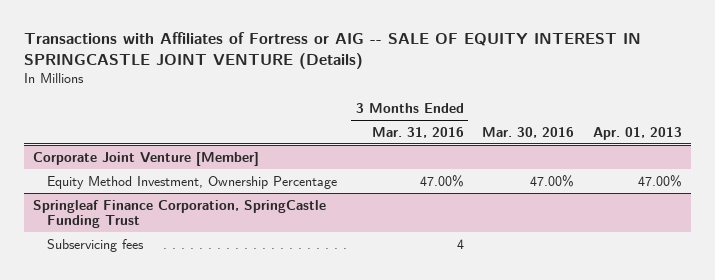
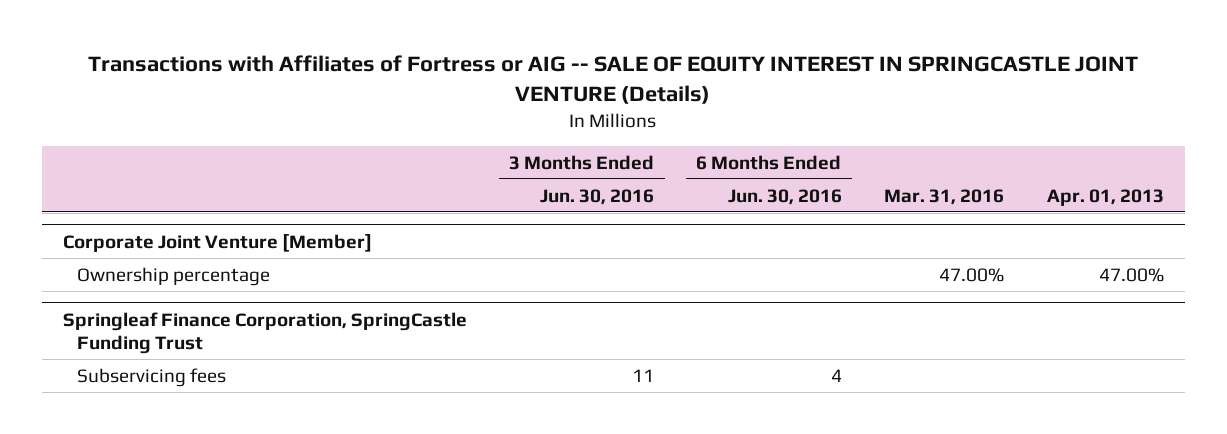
- | 3 Months Ended Mar. 31, 2016 | Mar. 30, 2016 | Apr. 01, 2013
+ | 3 Months Ended Jun. 30, 2016 | 6 Months Ended Jun. 30, 2016 | Mar. 31, 2016 | Apr. 01, 2013
@ Corporate Joint Venture [Member]
- Equity Method Investment, Ownership Percentage | 47.00% | 47.00% | 47.00%
+ Ownership percentage | | | 47.00% | 47.00%

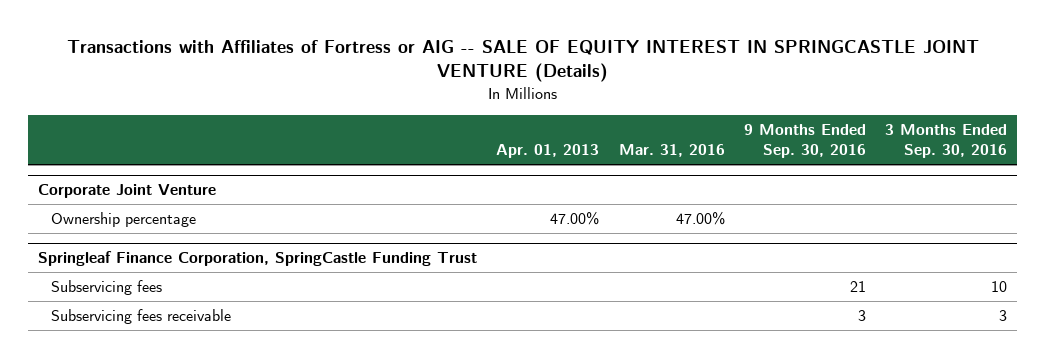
- | 3 Months Ended Jun. 30, 2016 | 6 Months Ended Jun. 30, 2016 | Mar. 31, 2016 | Apr. 01, 2013
+ | Apr. 01, 2013 | Mar. 31, 2016 | 9 Months Ended Sep. 30, 2016 | 3 Months Ended Sep. 30, 2016
- Corporate Joint Venture [Member]
+ Corporate Joint Venture
@ Springleaf Finance Corporation, SpringCastle Funding Trust
+ Subservicing fees receivable | | | 3 | 3

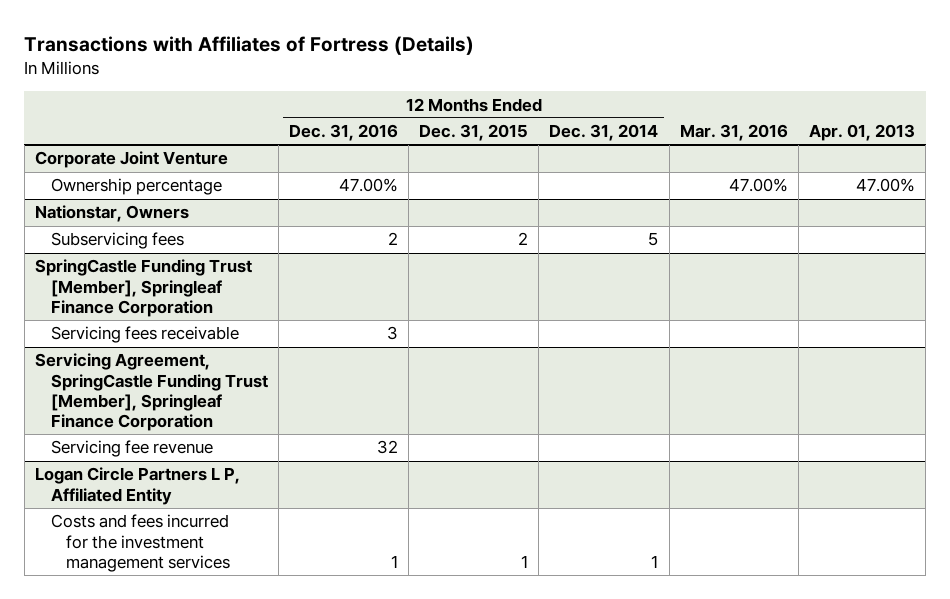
- Transactions with Affiliates of Fortress or AIG -- SALE OF EQUITY INTEREST IN SPRINGCASTLE JOINT VENTURE (Details)
+ Transactions with Affiliates of Fortress (Details)
- | Apr. 01, 2013 | Mar. 31, 2016 | 9 Months Ended Sep. 30, 2016 | 3 Months Ended Sep. 30, 2016
+ | 12 Months Ended Dec. 31, 2016 | 12 Months Ended Dec. 31, 2015 | 12 Months Ended Dec. 31, 2014 | Mar. 31, 2016 | Apr. 01, 2013
- Springleaf Finance Corporation, SpringCastle Funding Trust
- Subservicing fees | | | 21 | 10
- Subservicing fees receivable | | | 3 | 3
+ Nationstar, Owners
+ Subservicing fees | 2 | 2 | 5 | |
+ SpringCastle Funding Trust [Member], Springleaf Finance Corporation
+ Servicing fees receivable | 3 | | | |
+ Servicing Agreement, SpringCastle Funding Trust [Member], Springleaf Finance Corporation
+ Servicing fee revenue | 32 | | | |
+ Logan Circle Partners L P, Affiliated Entity
+ Costs and fees incurred for the investment management services | 1 | 1 | 1 | |

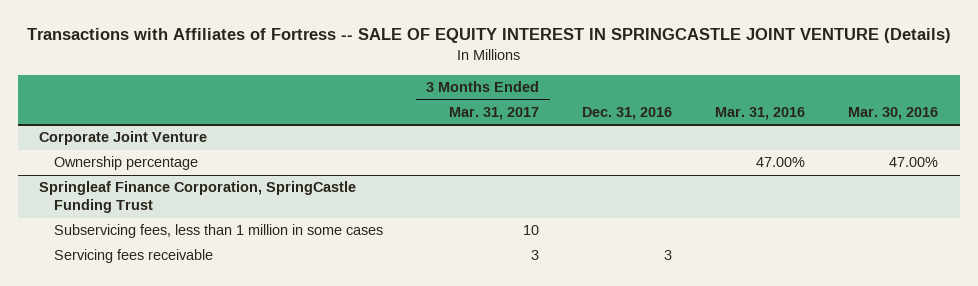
- Transactions with Affiliates of Fortress (Details)
+ Transactions with Affiliates of Fortress -- SALE OF EQUITY INTEREST IN SPRINGCASTLE JOINT VENTURE (Details)
- | 12 Months Ended Dec. 31, 2016 | 12 Months Ended Dec. 31, 2015 | 12 Months Ended Dec. 31, 2014 | Mar. 31, 2016 | Apr. 01, 2013
+ | 3 Months Ended Mar. 31, 2017 | Dec. 31, 2016 | Mar. 31, 2016 | Mar. 30, 2016
- Nationstar, Owners
- Subservicing fees | 2 | 2 | 5 | |
- SpringCastle Funding Trust [Member], Springleaf Finance Corporation
+ Springleaf Finance Corporation, SpringCastle Funding Trust
+ Subservicing fees, less than 1 million in some cases | 10 | | |
- Servicing Agreement, SpringCastle Funding Trust [Member], Springleaf Finance Corporation
- Servicing fee revenue | 32 | | | |
- Logan Circle Partners L P, Affiliated Entity
- Costs and fees incurred for the investment management services | 1 | 1 | 1 | |

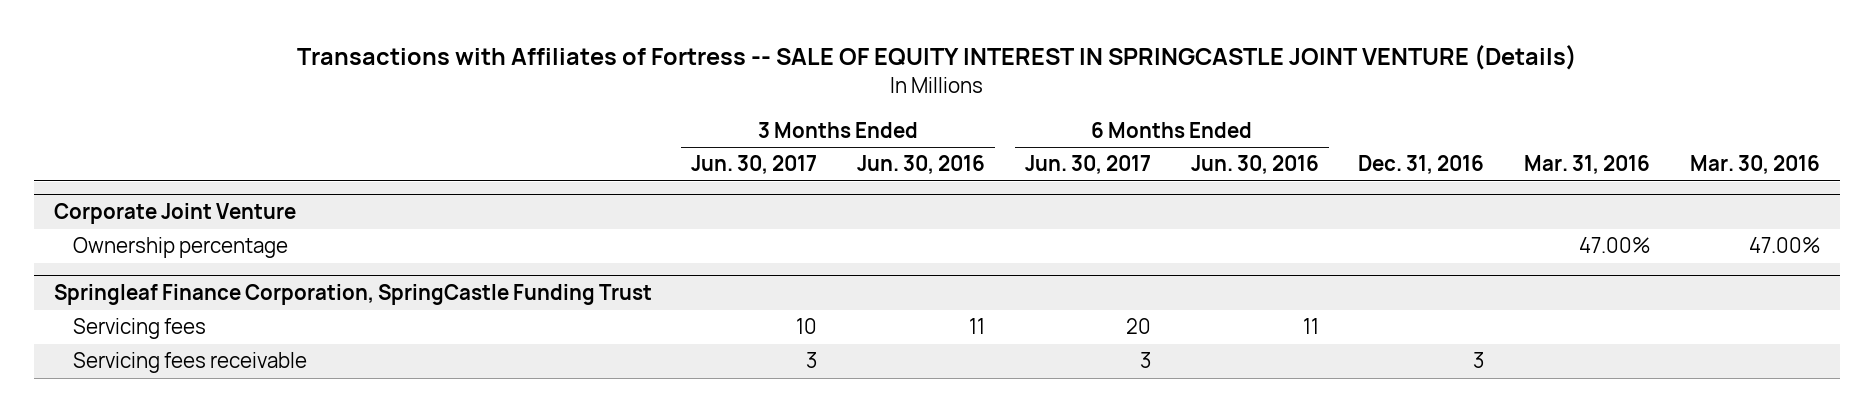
- | 3 Months Ended Mar. 31, 2017 | Dec. 31, 2016 | Mar. 31, 2016 | Mar. 30, 2016
+ | 3 Months Ended Jun. 30, 2017 | 3 Months Ended Jun. 30, 2016 | 6 Months Ended Jun. 30, 2017 | 6 Months Ended Jun. 30, 2016 | Dec. 31, 2016 | Mar. 31, 2016 | Mar. 30, 2016
@ Springleaf Finance Corporation, SpringCastle Funding Trust
- Subservicing fees, less than 1 million in some cases | 10 | | |
+ Servicing fees | 10 | 11 | 20 | 11 | | |

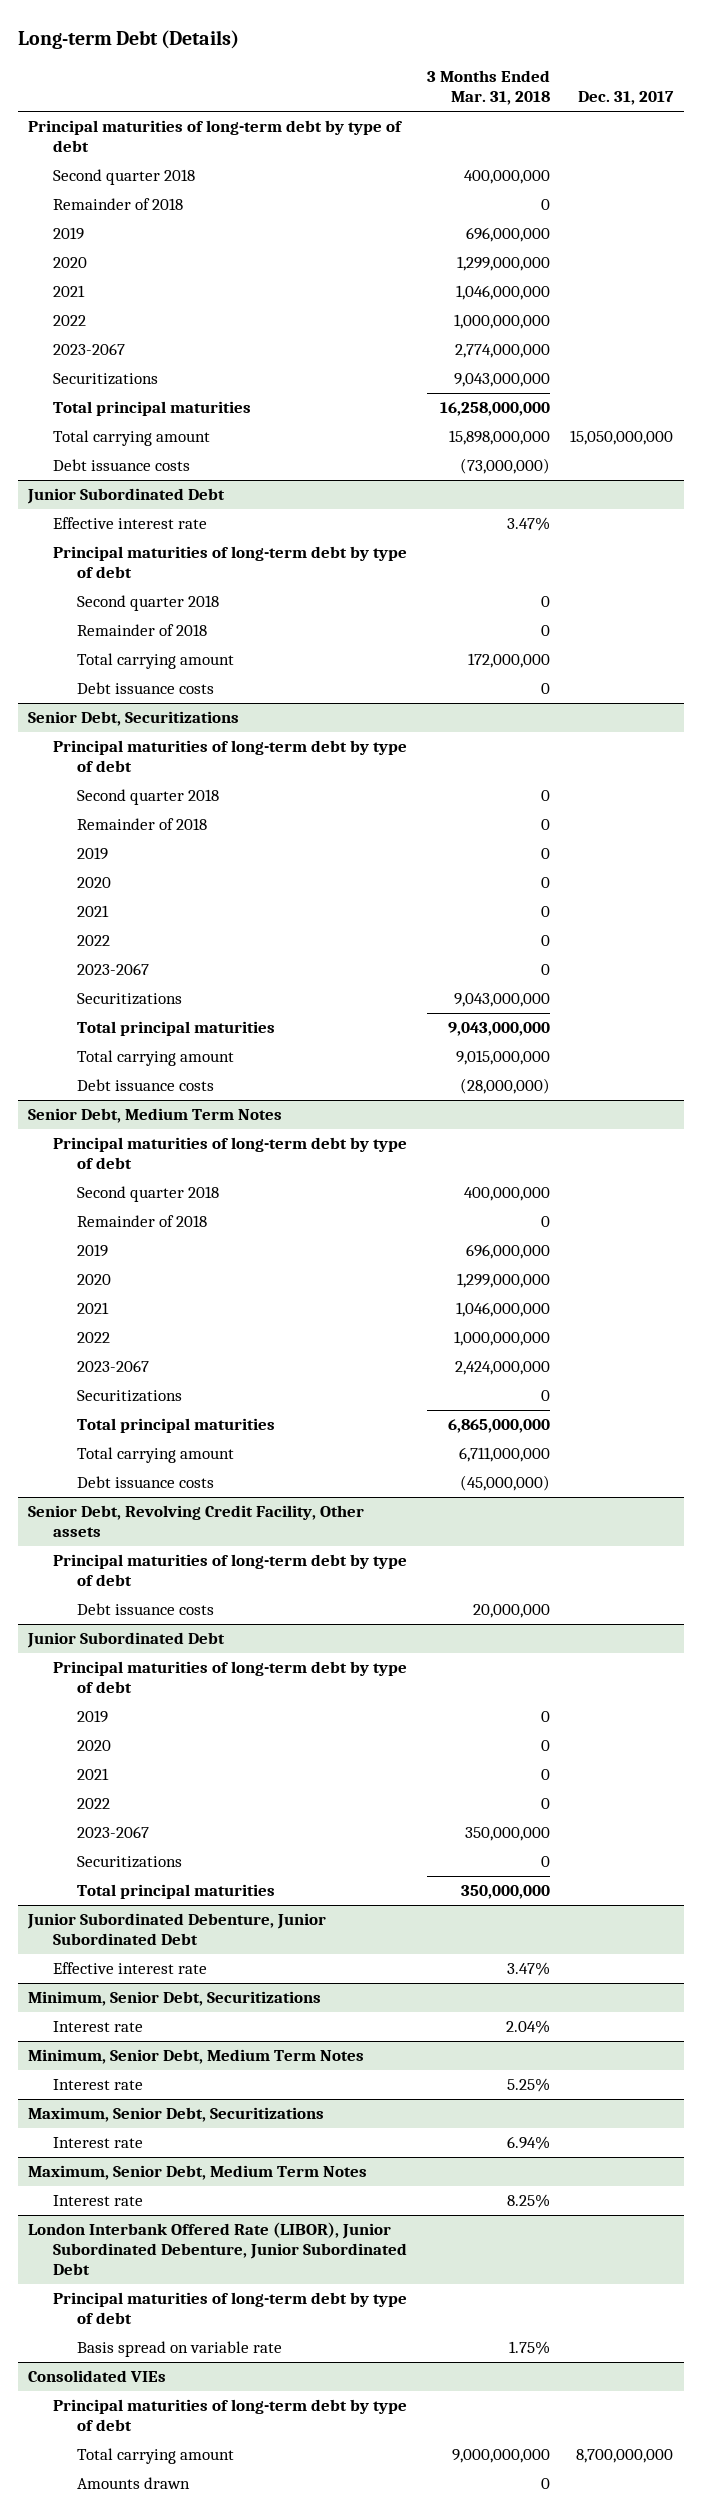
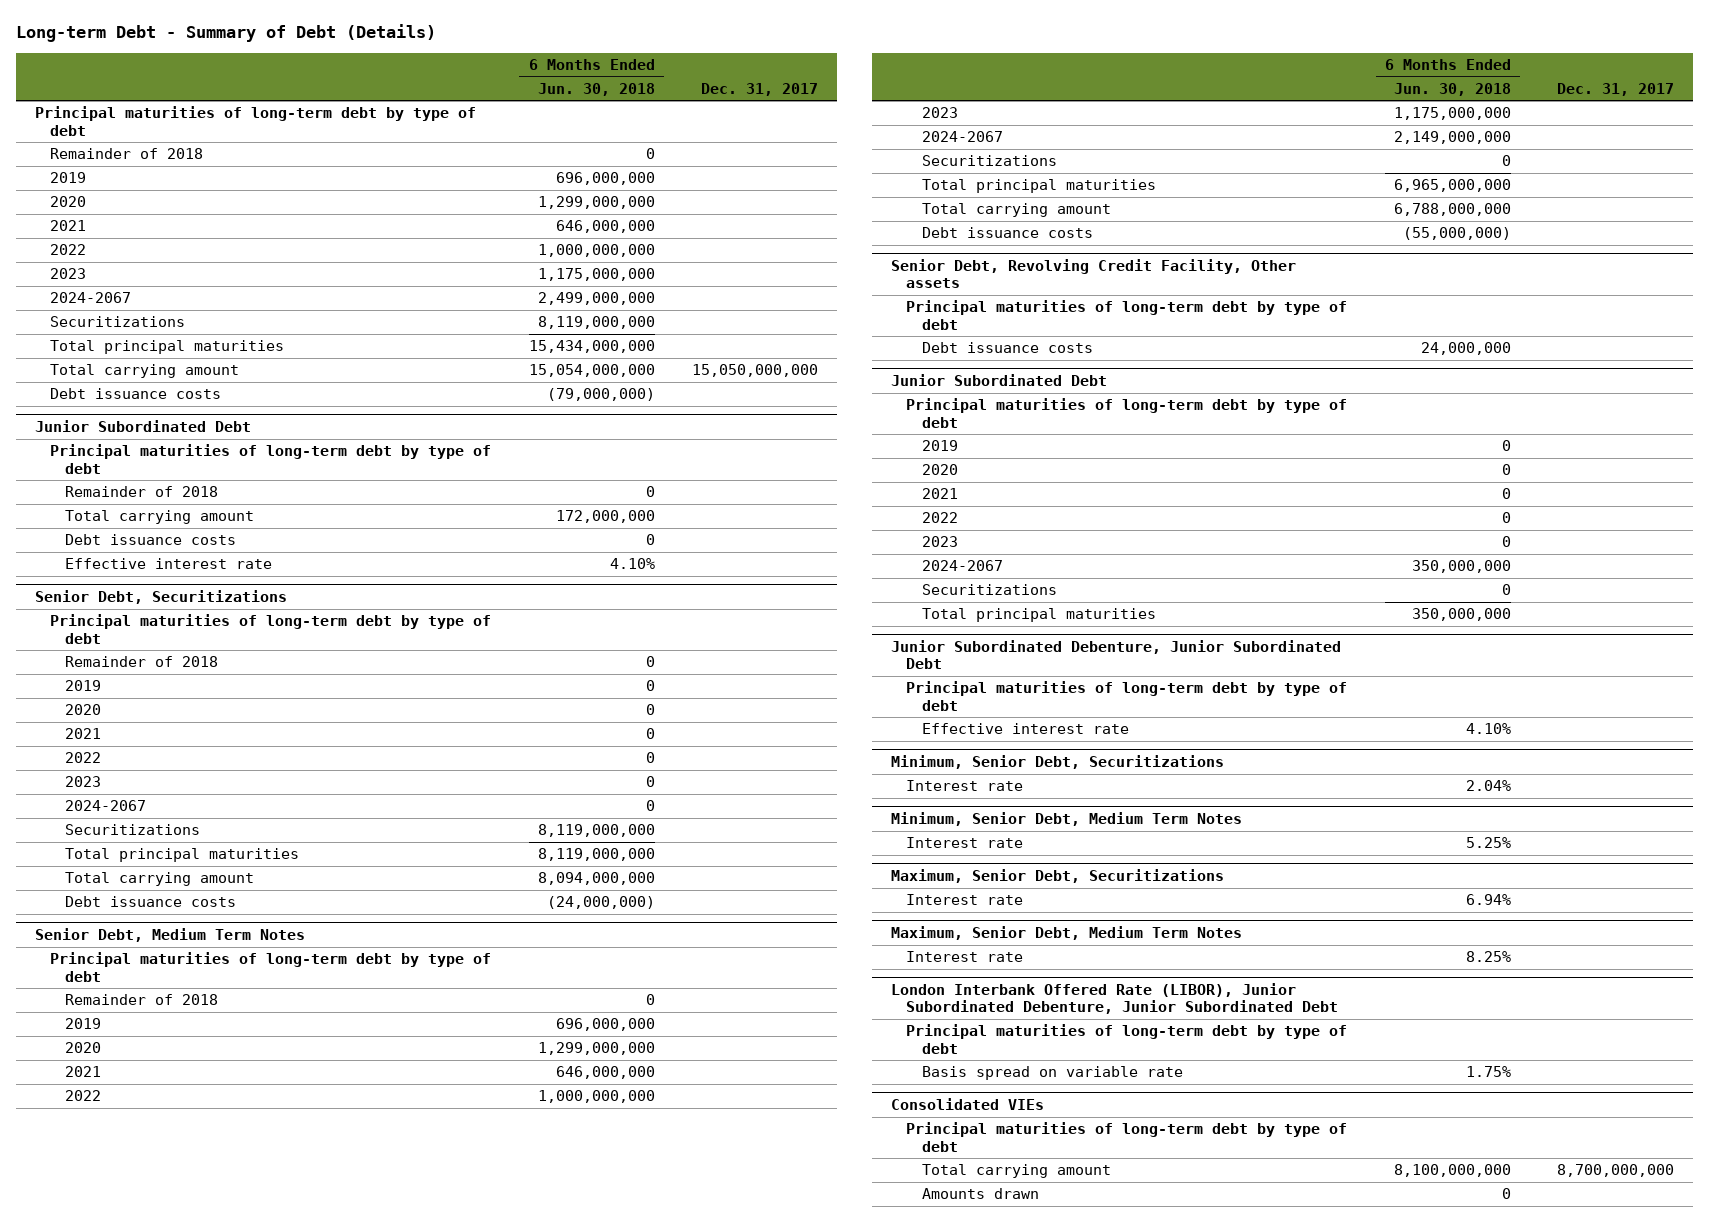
- Long-term Debt (Details)
+ Long-term Debt - Summary of Debt (Details)
- | 3 Months Ended Mar. 31, 2018 | Dec. 31, 2017
+ | 6 Months Ended Jun. 30, 2018 | Dec. 31, 2017
- Second quarter 2018 | 400,000,000 |
- 2023-2067 | 2,774,000,000 |
+ 2023 | 1,175,000,000 |
+ 2024-2067 | 2,499,000,000 |
@ Junior Subordinated Debt
- Second quarter 2018 | 0 |
moved down: Effective interest rate | 4.10% |
@ Senior Debt, Securitizations
- Second quarter 2018 | 0 |
- 2023-2067 | 0 |
+ 2023 | 0 |
+ 2024-2067 | 0 |
@ Senior Debt, Medium Term Notes
- Second quarter 2018 | 400,000,000 |
- 2023-2067 | 2,424,000,000 |
+ 2023 | 1,175,000,000 |
+ 2024-2067 | 2,149,000,000 |
@ Junior Subordinated Debt
- 2023-2067 | 350,000,000 |
+ 2023 | 0 |
+ 2024-2067 | 350,000,000 |
@ Junior Subordinated Debenture, Junior Subordinated Debt
+ Principal maturities of long-term debt by type of debt

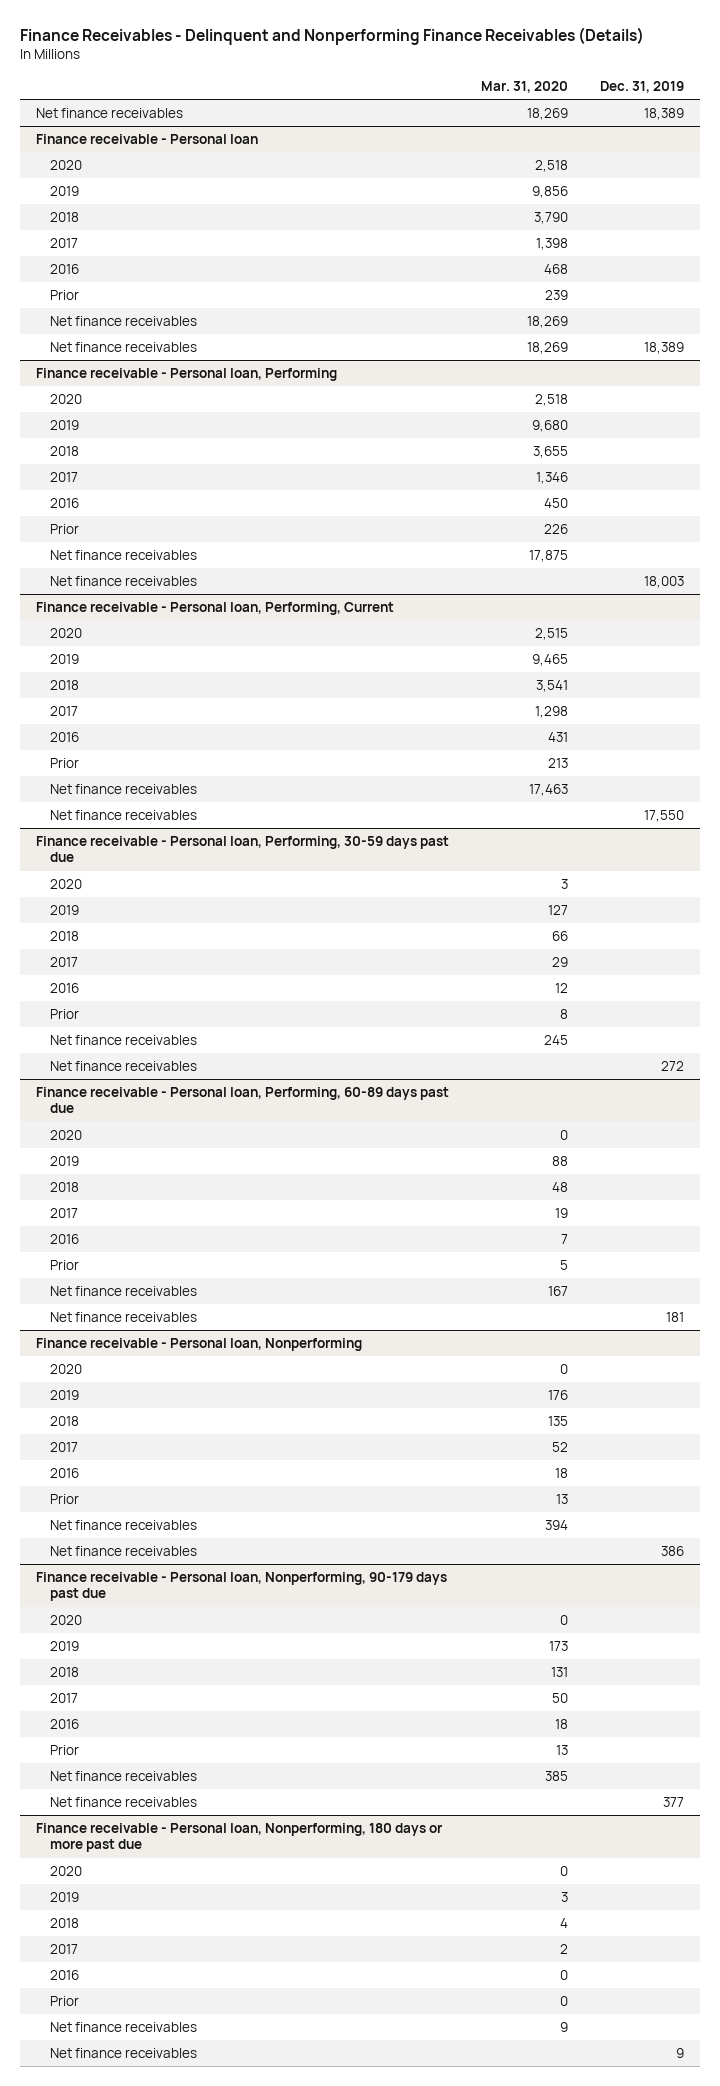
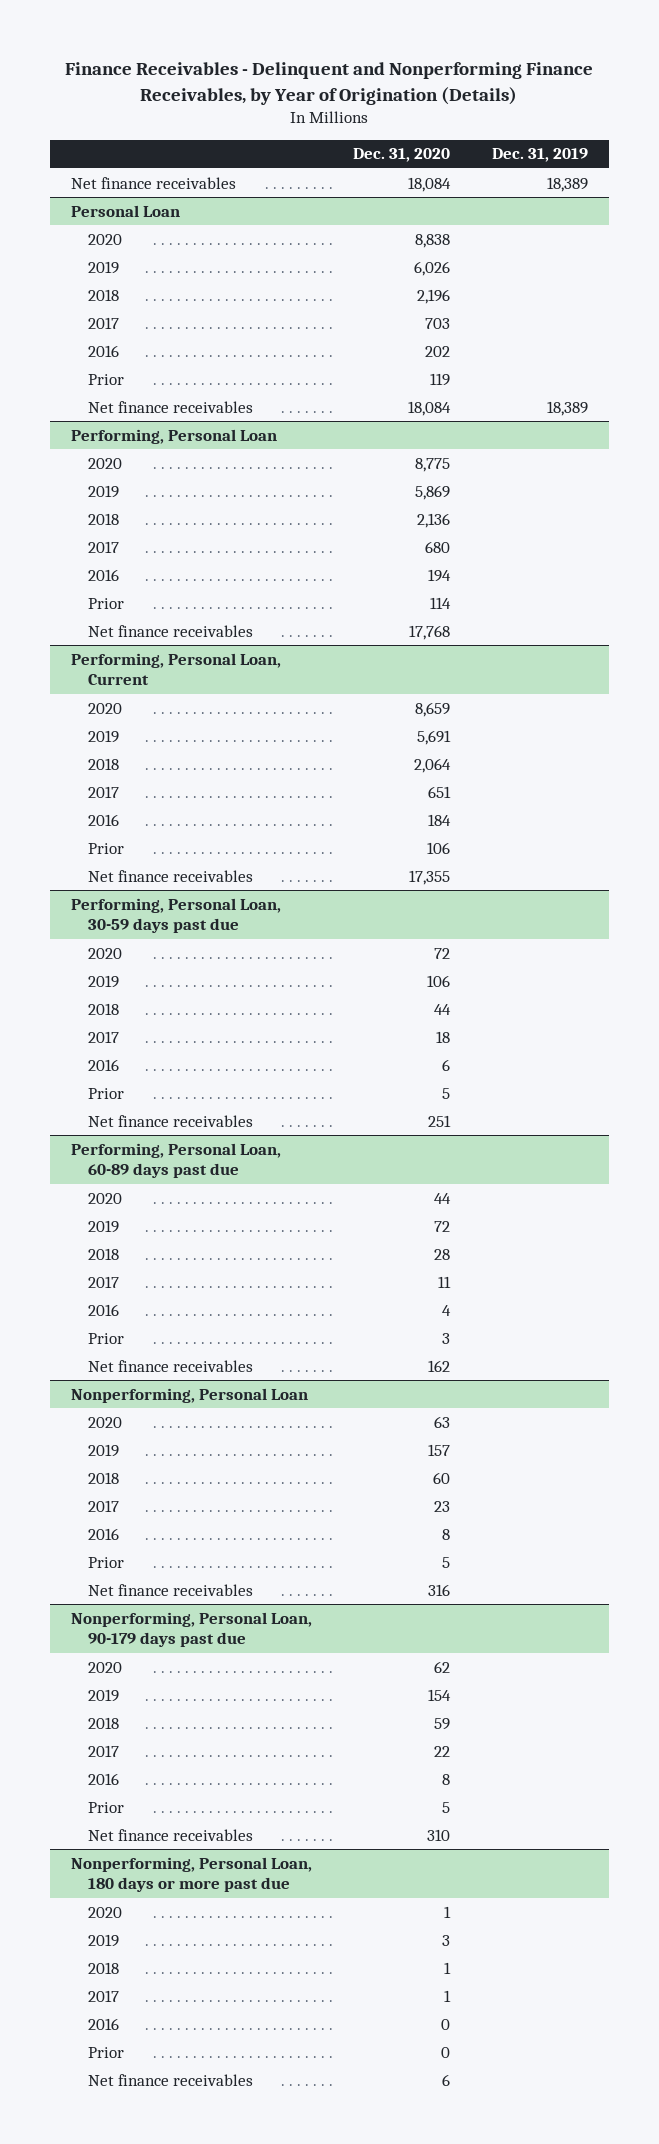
- Finance Receivables - Delinquent and Nonperforming Finance Receivables (Details)
+ Finance Receivables - Delinquent and Nonperforming Finance Receivables, by Year of Origination (Details)
- | Mar. 31, 2020 | Dec. 31, 2019
+ | Dec. 31, 2020 | Dec. 31, 2019
- Finance receivable - Personal loan
+ Personal Loan
- Net finance receivables | 18,269 |
- Finance receivable - Personal loan, Performing
+ Performing, Personal Loan
- Net finance receivables | | 18,003
- Finance receivable - Personal loan, Performing, Current
+ Performing, Personal Loan, Current
- Net finance receivables | | 17,550
- Finance receivable - Personal loan, Performing, 30-59 days past due
+ Performing, Personal Loan, 30-59 days past due
- Net finance receivables | | 272
- Finance receivable - Personal loan, Performing, 60-89 days past due
+ Performing, Personal Loan, 60-89 days past due
- Net finance receivables | | 181
- Finance receivable - Personal loan, Nonperforming
+ Nonperforming, Personal Loan
- Net finance receivables | | 386
- Finance receivable - Personal loan, Nonperforming, 90-179 days past due
+ Nonperforming, Personal Loan, 90-179 days past due
- Net finance receivables | | 377
- Finance receivable - Personal loan, Nonperforming, 180 days or more past due
+ Nonperforming, Personal Loan, 180 days or more past due
- Net finance receivables | | 9

